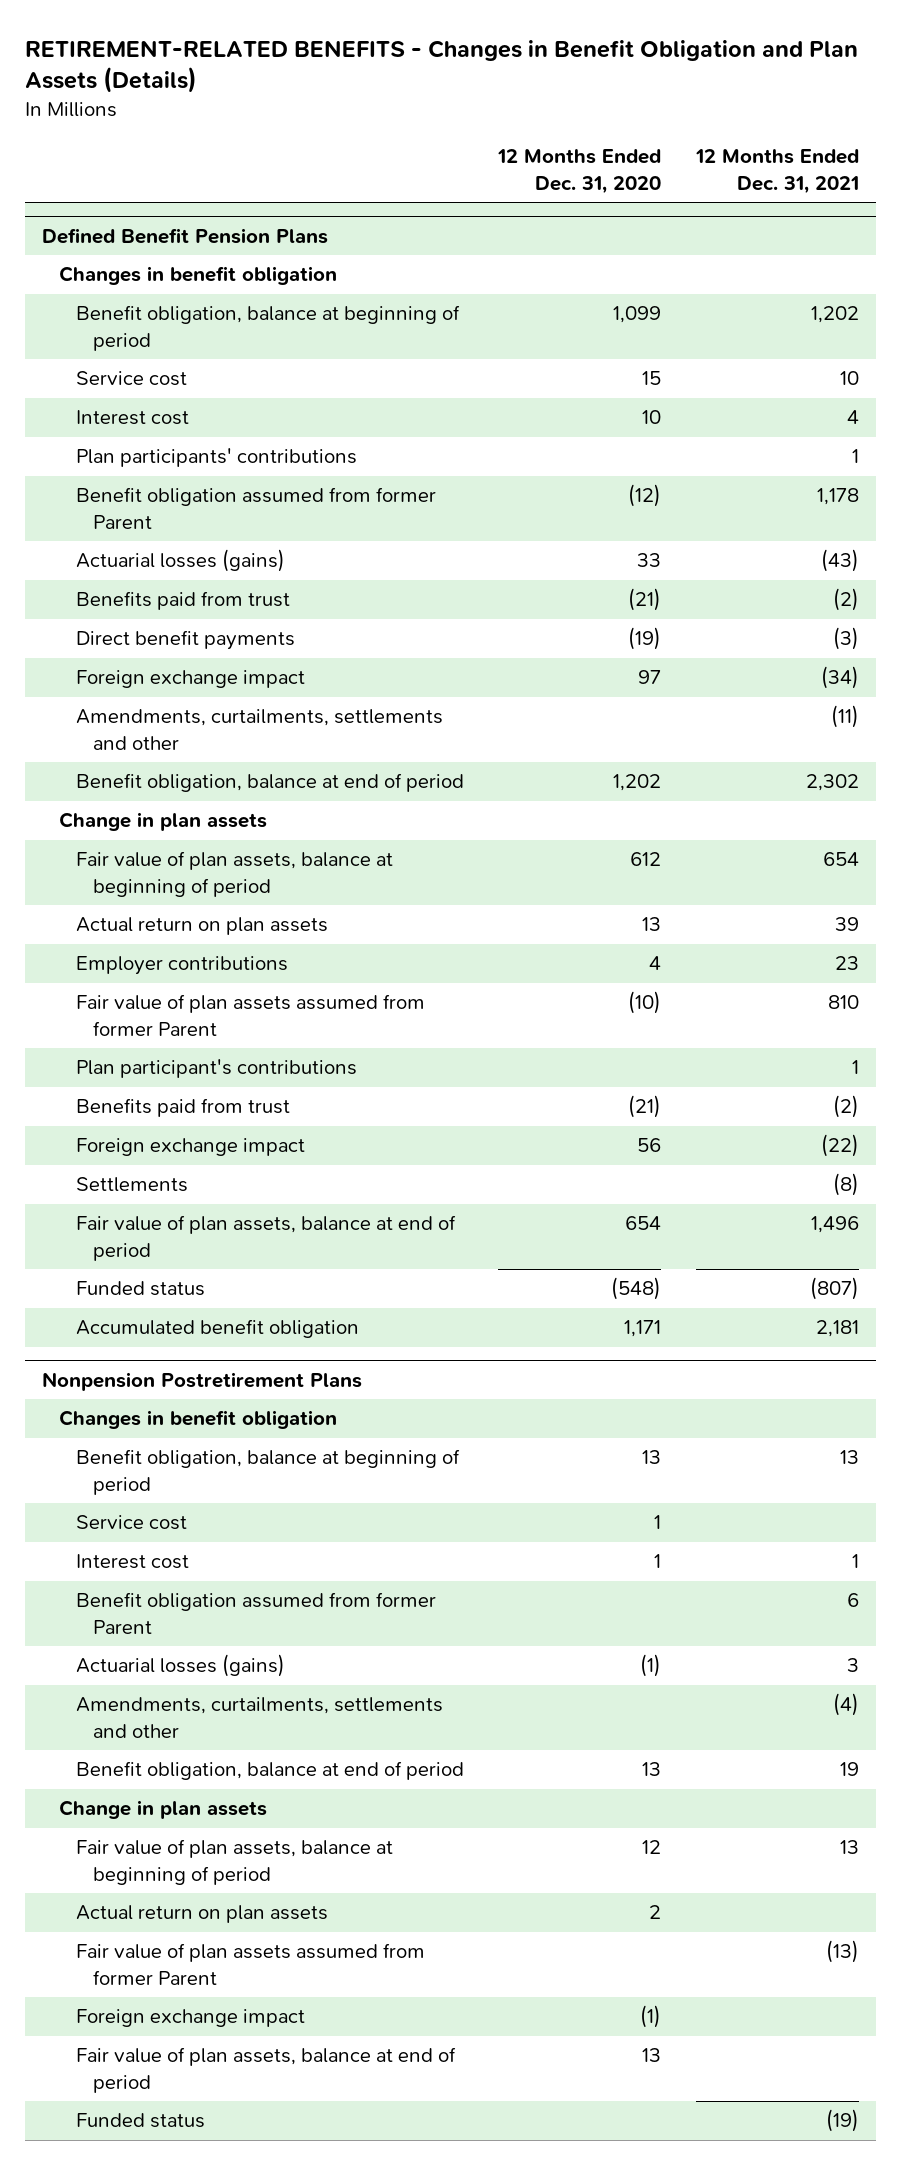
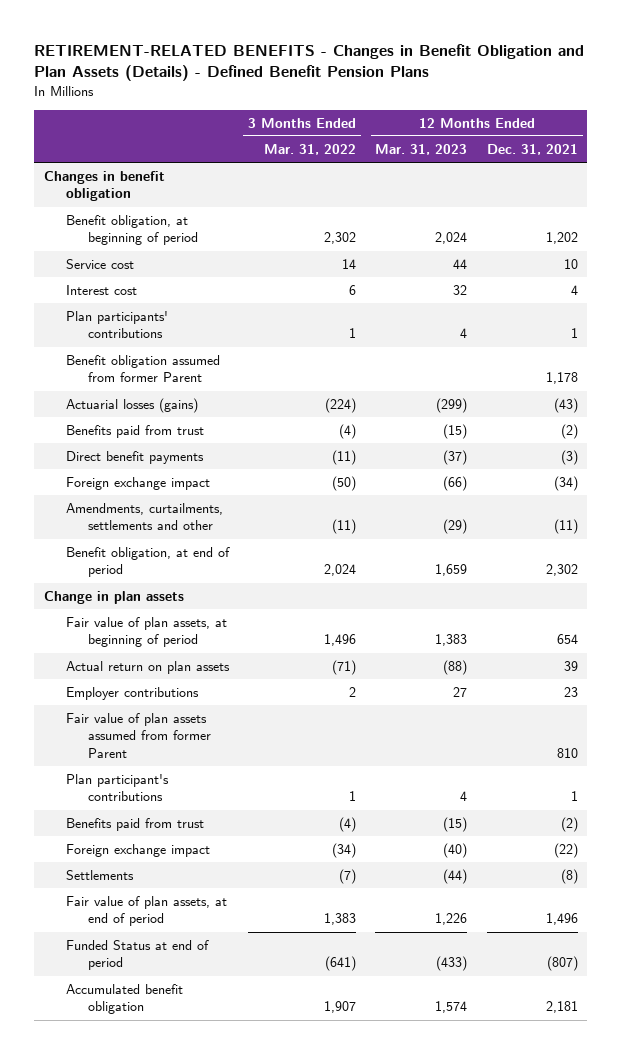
- RETIREMENT-RELATED BENEFITS - Changes in Benefit Obligation and Plan Assets (Details)
+ RETIREMENT-RELATED BENEFITS - Changes in Benefit Obligation and Plan Assets (Details) - Defined Benefit Pension Plans
- | 12 Months Ended Dec. 31, 2020 | 12 Months Ended Dec. 31, 2021
+ | 3 Months Ended Mar. 31, 2022 | 12 Months Ended Mar. 31, 2023 | 12 Months Ended Dec. 31, 2021
- Defined Benefit Pension Plans
- Benefit obligation, balance at beginning of period | 1,099 | 1,202
+ Benefit obligation, at beginning of period | 2,302 | 2,024 | 1,202
- Benefit obligation, balance at end of period | 1,202 | 2,302
+ Benefit obligation, at end of period | 2,024 | 1,659 | 2,302
- Fair value of plan assets, balance at beginning of period | 612 | 654
+ Fair value of plan assets, at beginning of period | 1,496 | 1,383 | 654
- Fair value of plan assets, balance at end of period | 654 | 1,496
- Funded status | (548) | (807)
+ Fair value of plan assets, at end of period | 1,383 | 1,226 | 1,496
+ Funded Status at end of period | (641) | (433) | (807)
- Nonpension Postretirement Plans
- Changes in benefit obligation
- Benefit obligation, balance at beginning of period | 13 | 13
- Service cost | 1 |
- Interest cost | 1 | 1
- Benefit obligation assumed from former Parent | | 6
- Actuarial losses (gains) | (1) | 3
- Amendments, curtailments, settlements and other | | (4)
- Benefit obligation, balance at end of period | 13 | 19
- Change in plan assets
- Fair value of plan assets, balance at beginning of period | 12 | 13
- Actual return on plan assets | 2 |
- Fair value of plan assets assumed from former Parent | | (13)
- Foreign exchange impact | (1) |
- Fair value of plan assets, balance at end of period | 13 |
- Funded status | | (19)

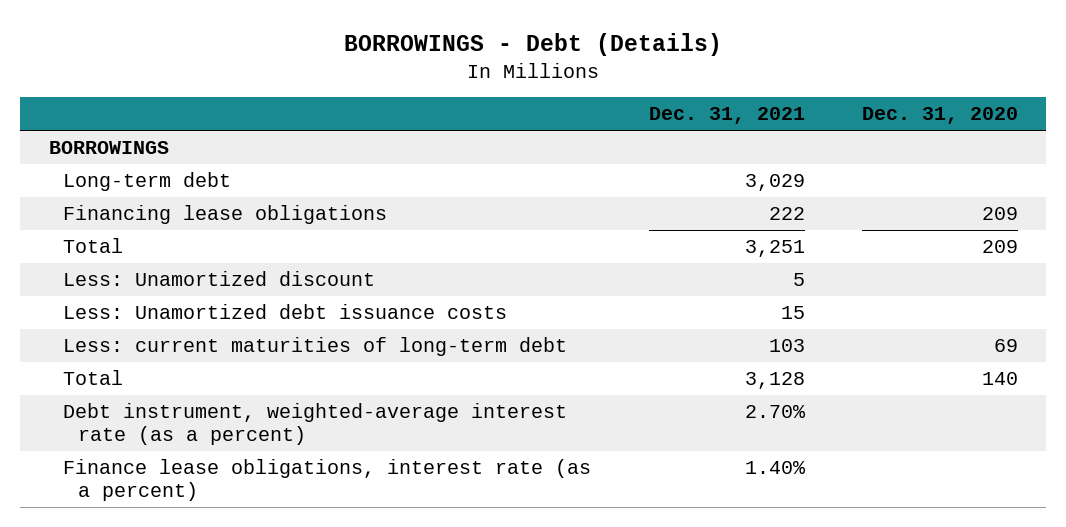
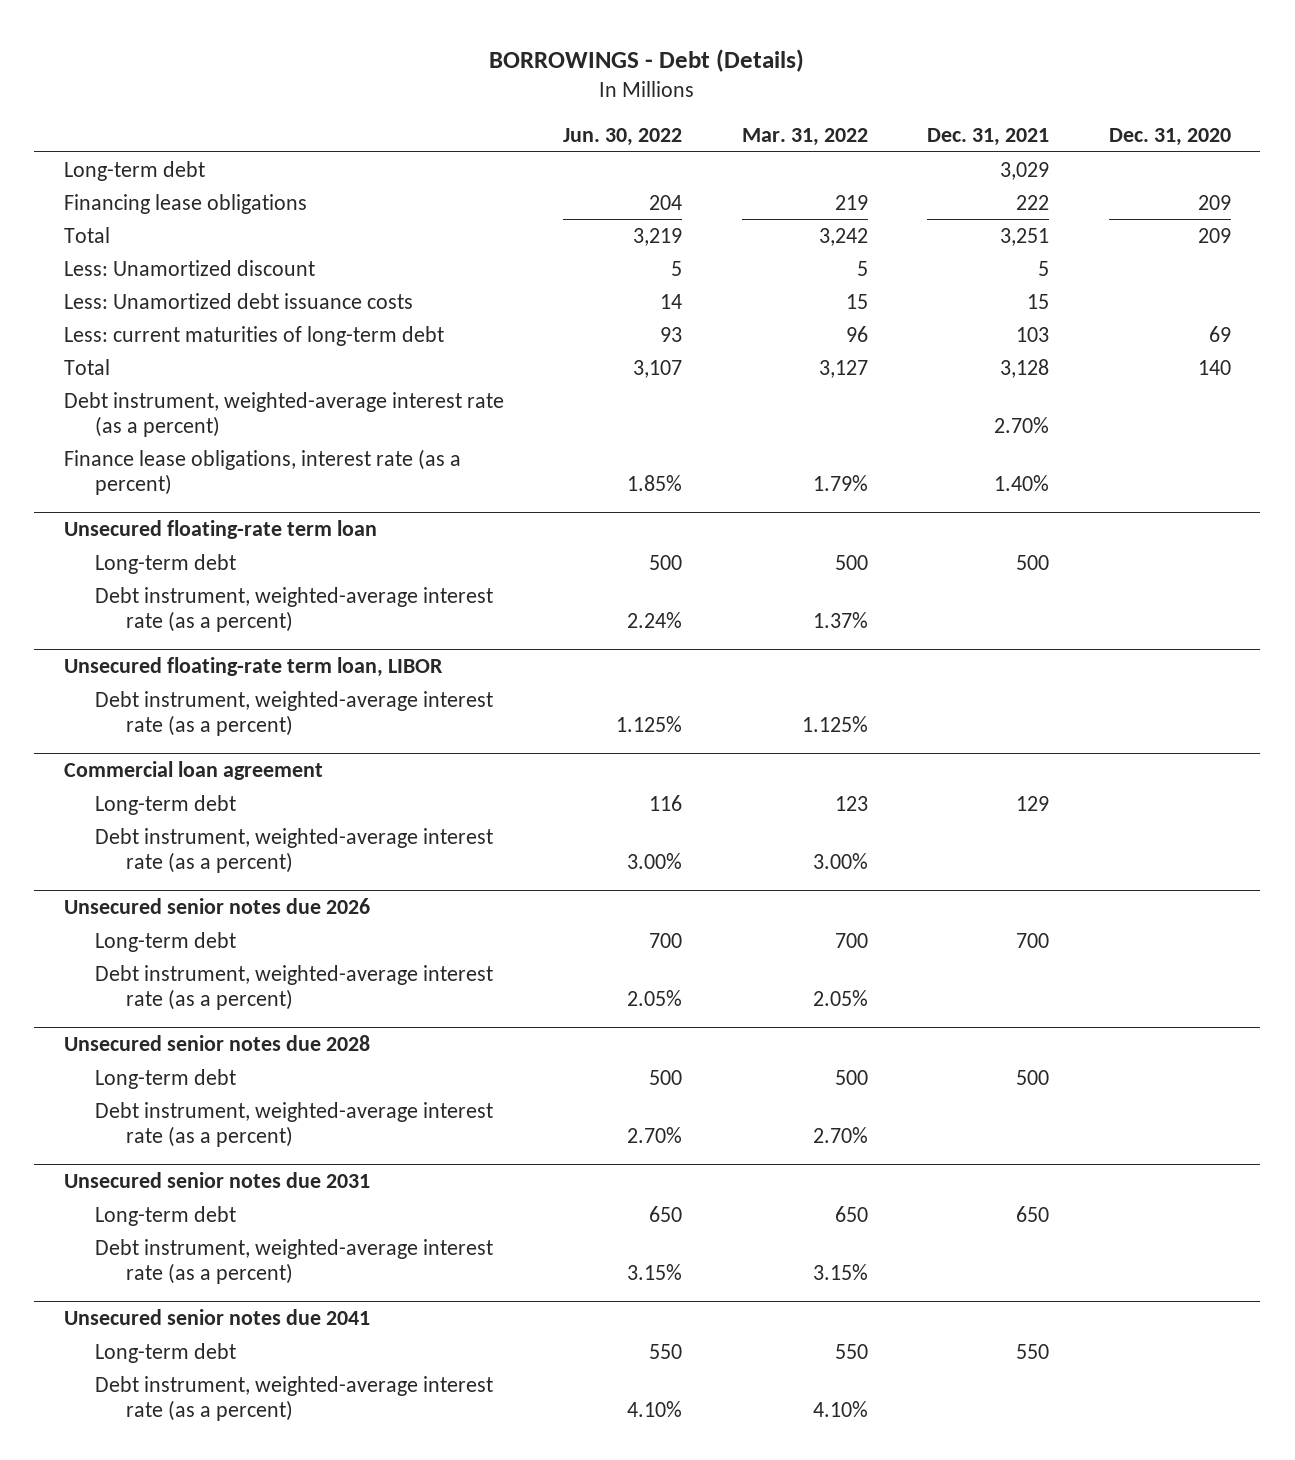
- | Dec. 31, 2021 | Dec. 31, 2020
+ | Jun. 30, 2022 | Mar. 31, 2022 | Dec. 31, 2021 | Dec. 31, 2020
- BORROWINGS
+ Unsecured floating-rate term loan
+ Long-term debt | 500 | 500 | 500 |
+ Debt instrument, weighted-average interest rate (as a percent) | 2.24% | 1.37% | |
+ Unsecured floating-rate term loan, LIBOR
+ Debt instrument, weighted-average interest rate (as a percent) | 1.125% | 1.125% | |
+ Commercial loan agreement
+ Long-term debt | 116 | 123 | 129 |
+ Debt instrument, weighted-average interest rate (as a percent) | 3.00% | 3.00% | |
+ Unsecured senior notes due 2026
+ Long-term debt | 700 | 700 | 700 |
+ Debt instrument, weighted-average interest rate (as a percent) | 2.05% | 2.05% | |
+ Unsecured senior notes due 2028
+ Long-term debt | 500 | 500 | 500 |
+ Debt instrument, weighted-average interest rate (as a percent) | 2.70% | 2.70% | |
+ Unsecured senior notes due 2031
+ Long-term debt | 650 | 650 | 650 |
+ Debt instrument, weighted-average interest rate (as a percent) | 3.15% | 3.15% | |
+ Unsecured senior notes due 2041
+ Long-term debt | 550 | 550 | 550 |
+ Debt instrument, weighted-average interest rate (as a percent) | 4.10% | 4.10% | |

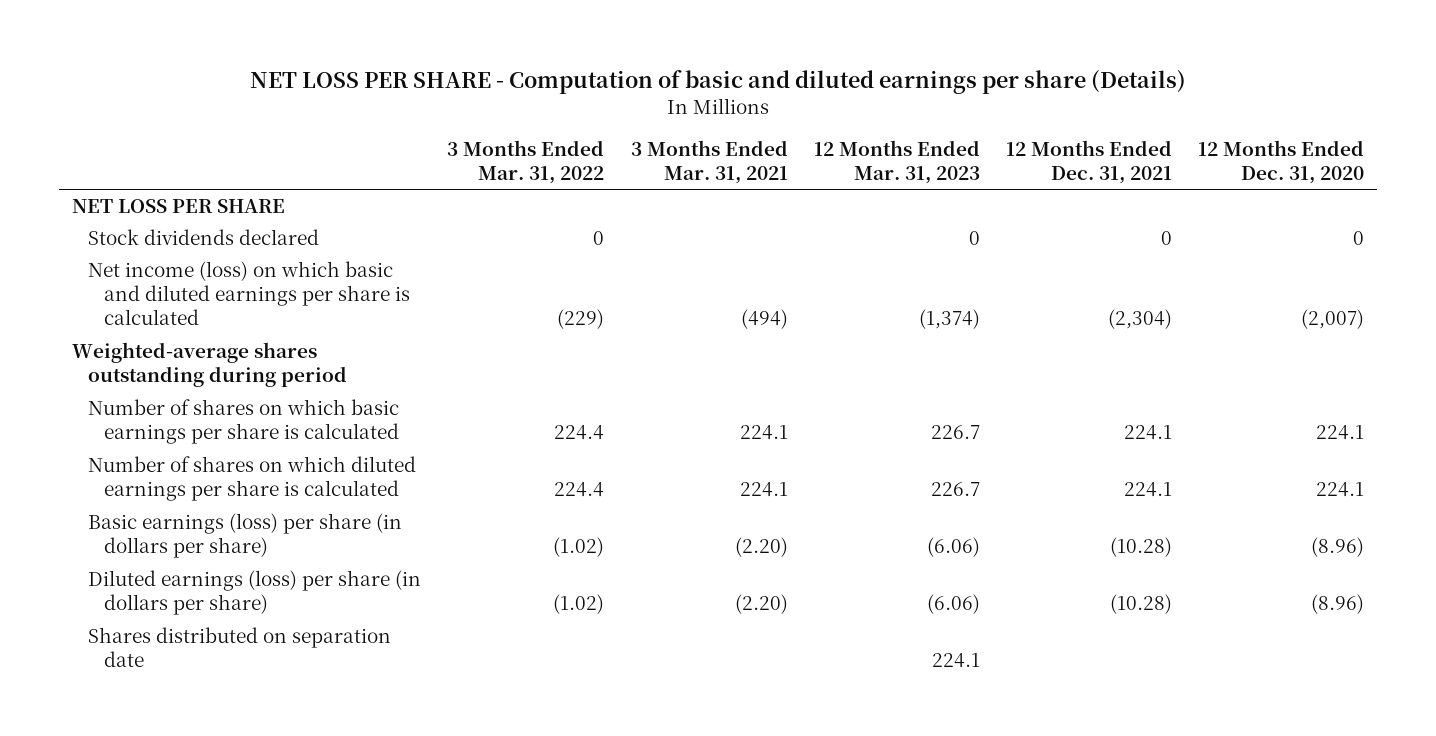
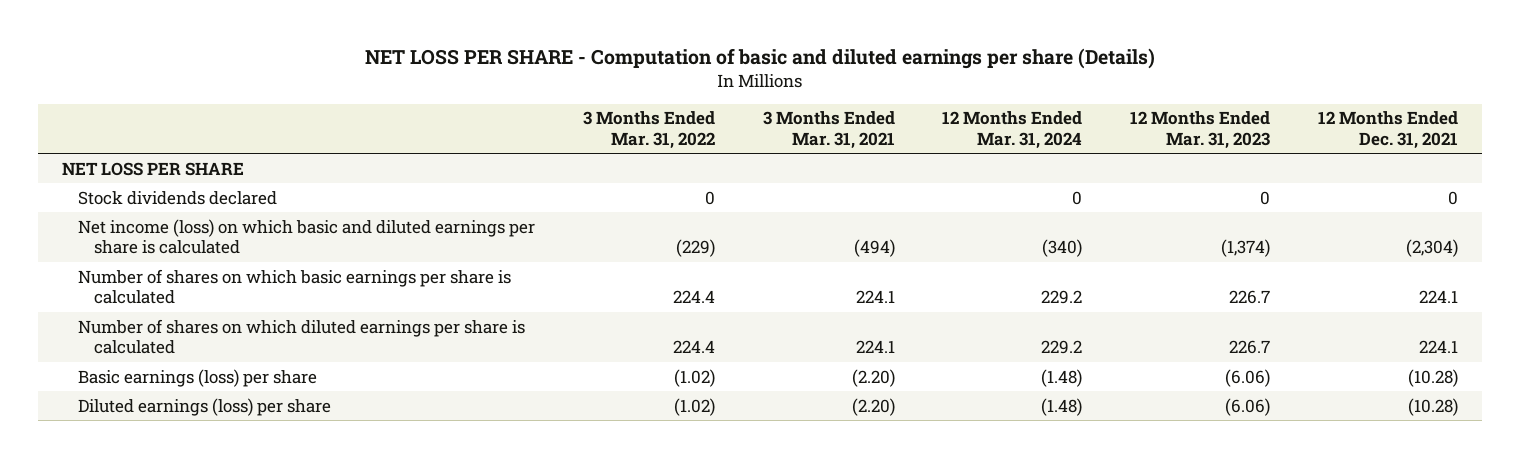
- | 3 Months Ended Mar. 31, 2022 | 3 Months Ended Mar. 31, 2021 | 12 Months Ended Mar. 31, 2023 | 12 Months Ended Dec. 31, 2021 | 12 Months Ended Dec. 31, 2020
+ | 3 Months Ended Mar. 31, 2022 | 3 Months Ended Mar. 31, 2021 | 12 Months Ended Mar. 31, 2024 | 12 Months Ended Mar. 31, 2023 | 12 Months Ended Dec. 31, 2021
- Weighted-average shares outstanding during period
- Basic earnings (loss) per share (in dollars per share) | (1.02) | (2.20) | (6.06) | (10.28) | (8.96)
- Diluted earnings (loss) per share (in dollars per share) | (1.02) | (2.20) | (6.06) | (10.28) | (8.96)
- Shares distributed on separation date | | | 224.1 | |
+ Basic earnings (loss) per share | (1.02) | (2.20) | (1.48) | (6.06) | (10.28)
+ Diluted earnings (loss) per share | (1.02) | (2.20) | (1.48) | (6.06) | (10.28)

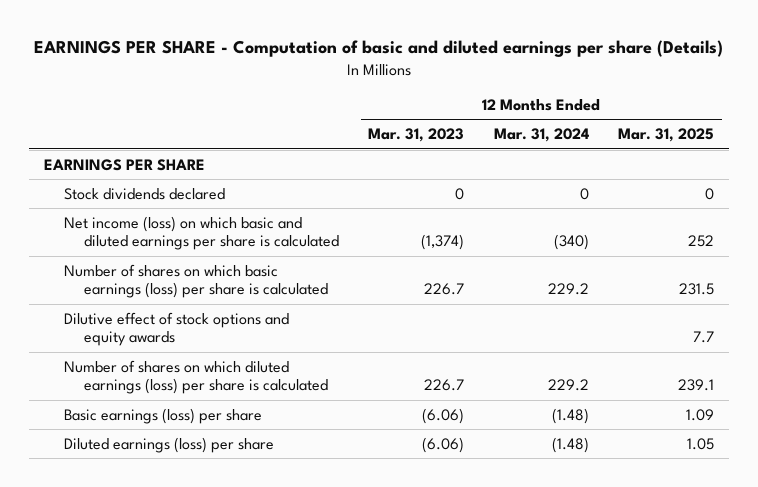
- NET LOSS PER SHARE - Computation of basic and diluted earnings per share (Details)
+ EARNINGS PER SHARE - Computation of basic and diluted earnings per share (Details)
- | 3 Months Ended Mar. 31, 2022 | 3 Months Ended Mar. 31, 2021 | 12 Months Ended Mar. 31, 2024 | 12 Months Ended Mar. 31, 2023 | 12 Months Ended Dec. 31, 2021
+ | 12 Months Ended Mar. 31, 2023 | 12 Months Ended Mar. 31, 2024 | 12 Months Ended Mar. 31, 2025
- NET LOSS PER SHARE
+ EARNINGS PER SHARE
- Number of shares on which basic earnings per share is calculated | 224.4 | 224.1 | 229.2 | 226.7 | 224.1
- Number of shares on which diluted earnings per share is calculated | 224.4 | 224.1 | 229.2 | 226.7 | 224.1
+ Number of shares on which basic earnings (loss) per share is calculated | 226.7 | 229.2 | 231.5
+ Dilutive effect of stock options and equity awards | | | 7.7
+ Number of shares on which diluted earnings (loss) per share is calculated | 226.7 | 229.2 | 239.1

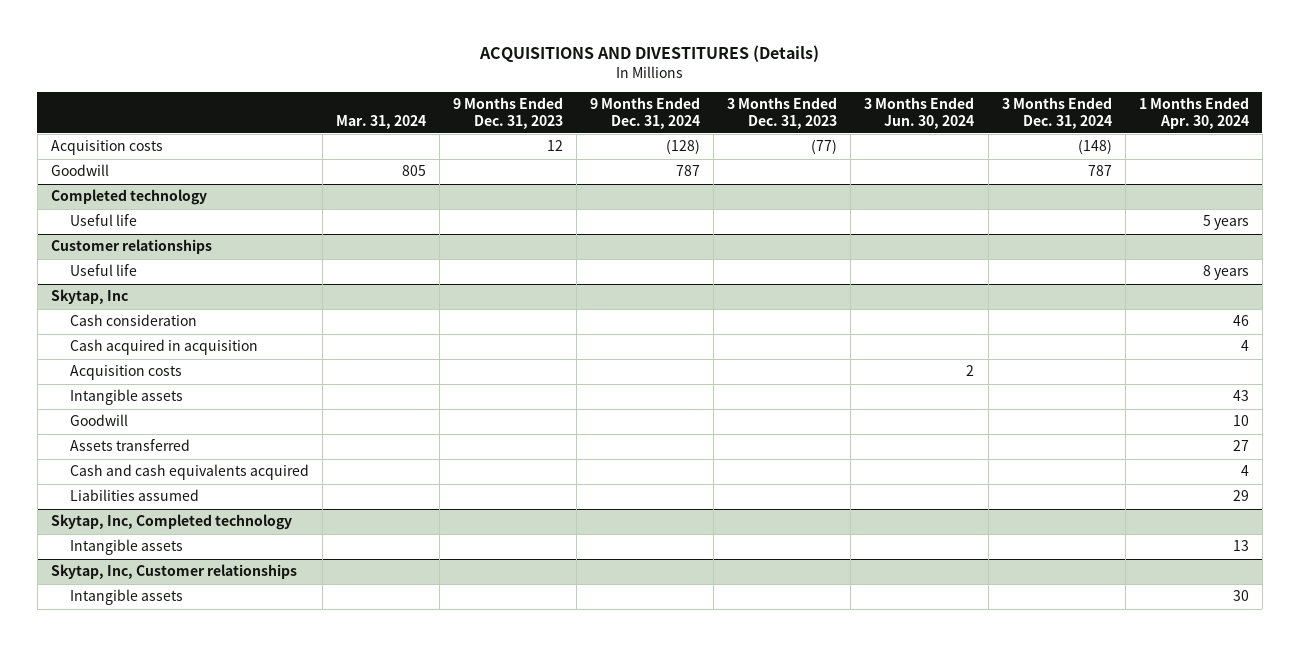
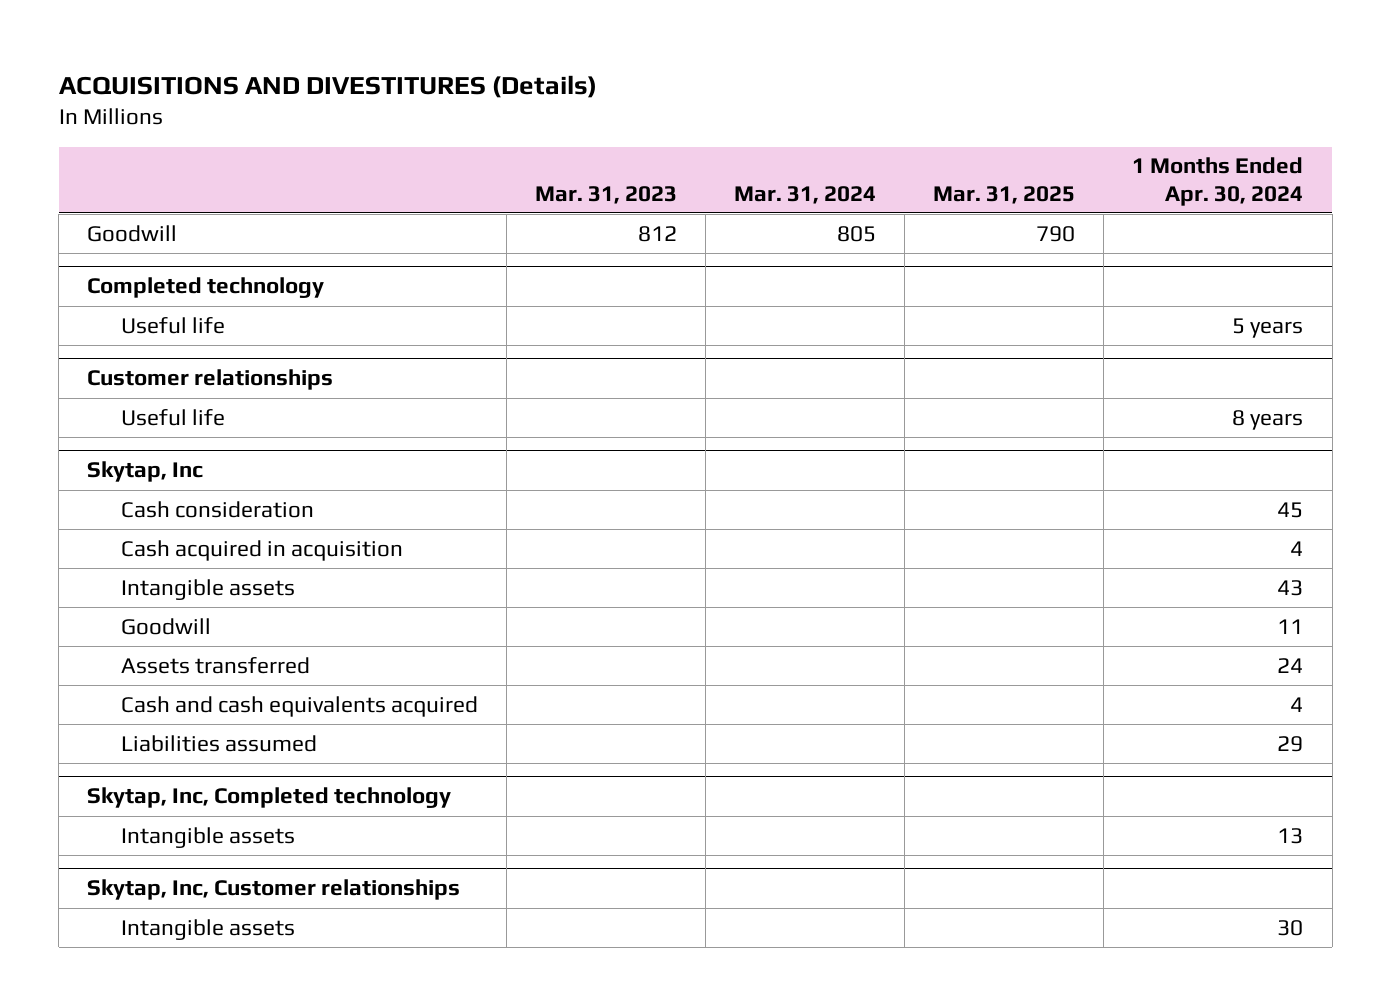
- | Mar. 31, 2024 | 9 Months Ended Dec. 31, 2023 | 9 Months Ended Dec. 31, 2024 | 3 Months Ended Dec. 31, 2023 | 3 Months Ended Jun. 30, 2024 | 3 Months Ended Dec. 31, 2024 | 1 Months Ended Apr. 30, 2024
+ | Mar. 31, 2023 | Mar. 31, 2024 | Mar. 31, 2025 | 1 Months Ended Apr. 30, 2024
- Acquisition costs | | 12 | (128) | (77) | | (148) |
@ Skytap, Inc
- Cash consideration | | | | | | | 46
+ Cash consideration | | | | 45
- Acquisition costs | | | | | 2 | |
- Goodwill | | | | | | | 10
- Assets transferred | | | | | | | 27
+ Goodwill | | | | 11
+ Assets transferred | | | | 24

